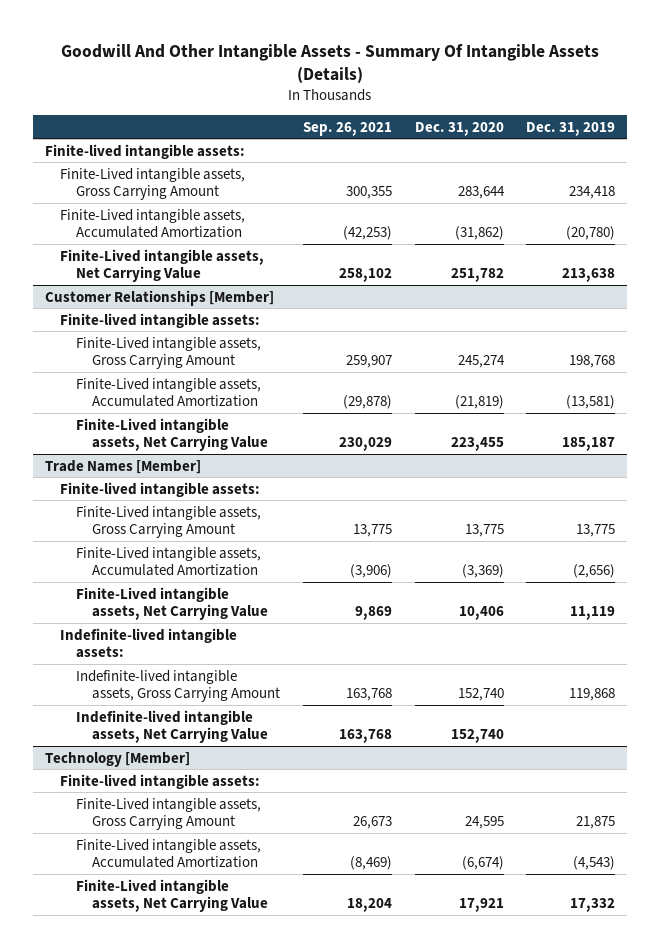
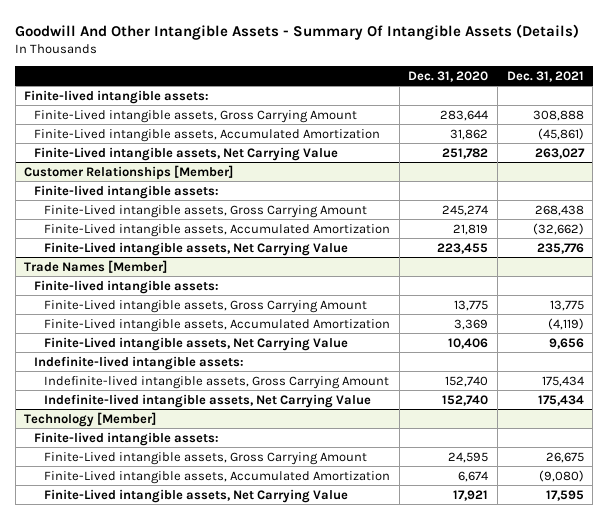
- | Sep. 26, 2021 | Dec. 31, 2020 | Dec. 31, 2019
+ | Dec. 31, 2020 | Dec. 31, 2021
- Finite-Lived intangible assets, Accumulated Amortization | (42,253) | (31,862) | (20,780)
+ Finite-Lived intangible assets, Accumulated Amortization | 31,862 | (45,861)
@ Customer Relationships [Member]
- Finite-Lived intangible assets, Accumulated Amortization | (29,878) | (21,819) | (13,581)
+ Finite-Lived intangible assets, Accumulated Amortization | 21,819 | (32,662)
@ Trade Names [Member]
- Finite-Lived intangible assets, Accumulated Amortization | (3,906) | (3,369) | (2,656)
+ Finite-Lived intangible assets, Accumulated Amortization | 3,369 | (4,119)
@ Technology [Member]
- Finite-Lived intangible assets, Accumulated Amortization | (8,469) | (6,674) | (4,543)
+ Finite-Lived intangible assets, Accumulated Amortization | 6,674 | (9,080)

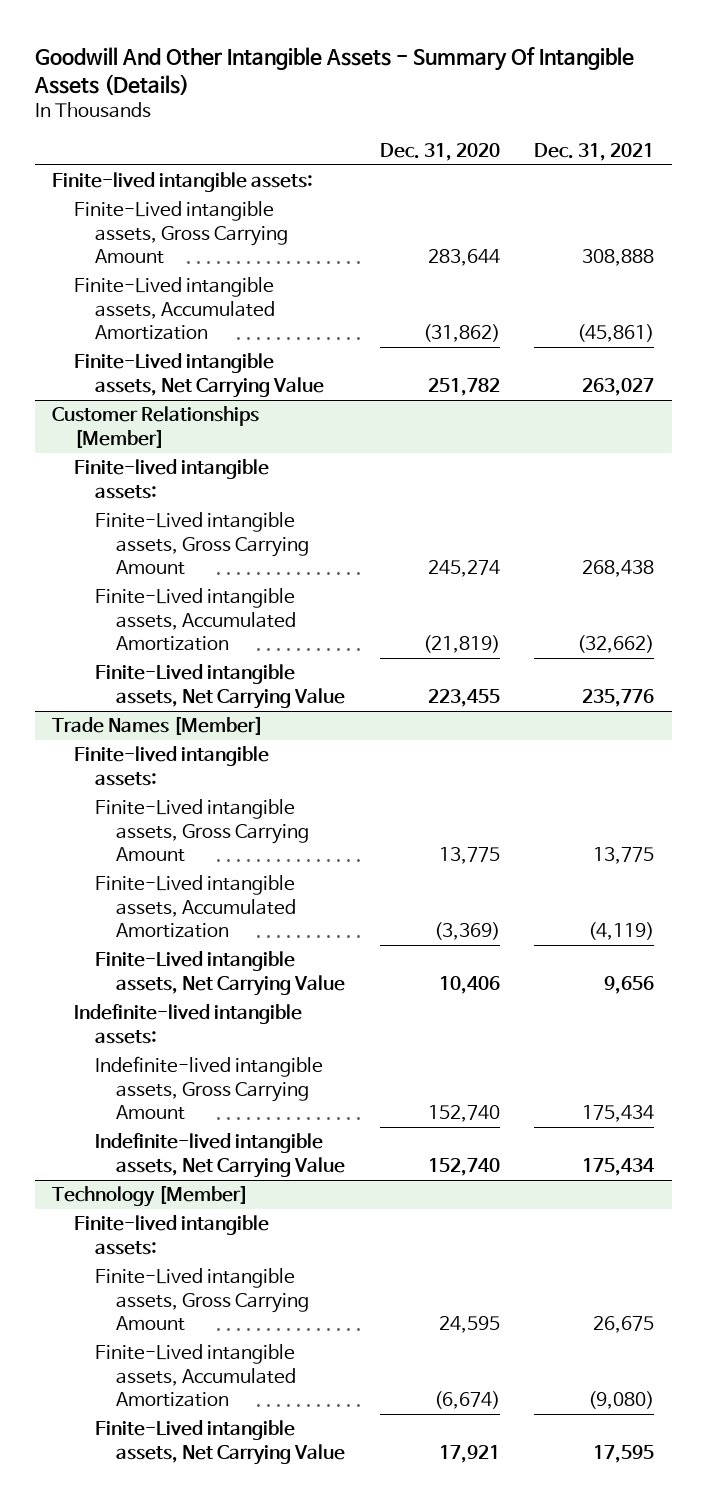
- Finite-Lived intangible assets, Accumulated Amortization | 31,862 | (45,861)
+ Finite-Lived intangible assets, Accumulated Amortization | (31,862) | (45,861)
@ Customer Relationships [Member]
- Finite-Lived intangible assets, Accumulated Amortization | 21,819 | (32,662)
+ Finite-Lived intangible assets, Accumulated Amortization | (21,819) | (32,662)
@ Trade Names [Member]
- Finite-Lived intangible assets, Accumulated Amortization | 3,369 | (4,119)
+ Finite-Lived intangible assets, Accumulated Amortization | (3,369) | (4,119)
@ Technology [Member]
- Finite-Lived intangible assets, Accumulated Amortization | 6,674 | (9,080)
+ Finite-Lived intangible assets, Accumulated Amortization | (6,674) | (9,080)

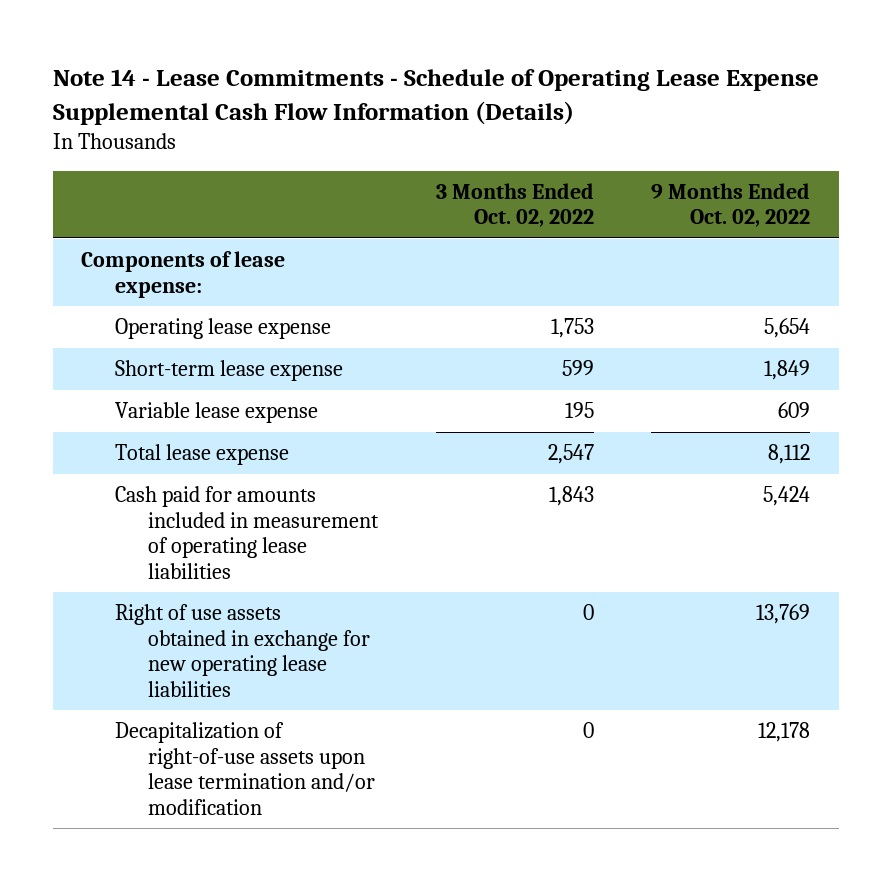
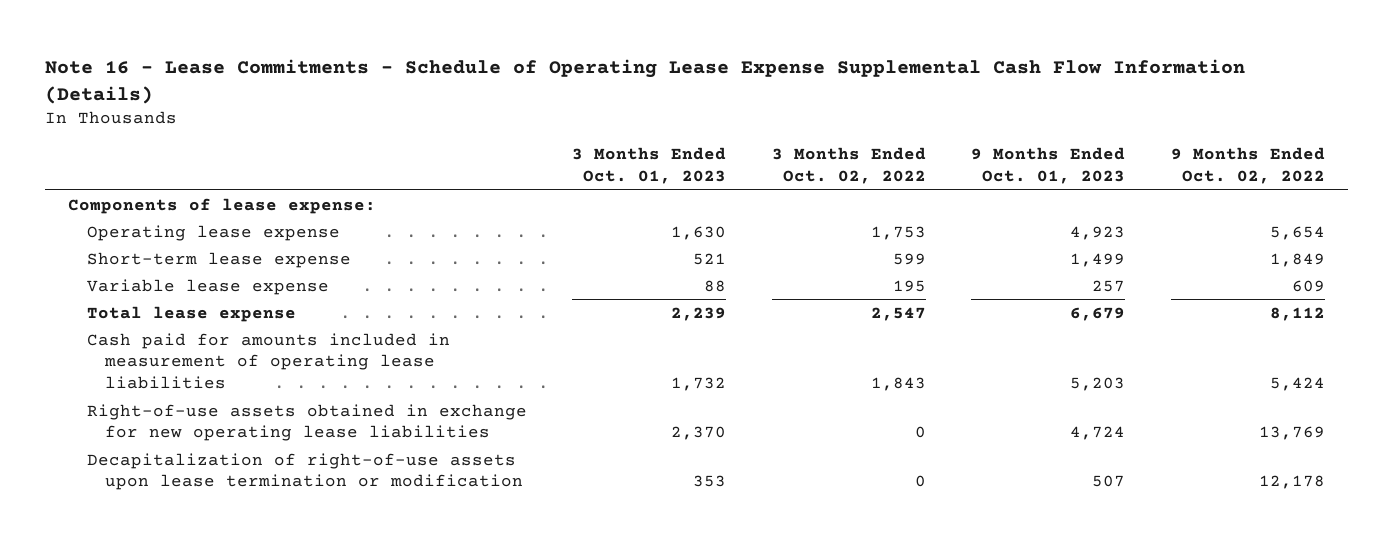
- Note 14 - Lease Commitments - Schedule of Operating Lease Expense Supplemental Cash Flow Information (Details)
+ Note 16 - Lease Commitments - Schedule of Operating Lease Expense Supplemental Cash Flow Information (Details)
- | 3 Months Ended Oct. 02, 2022 | 9 Months Ended Oct. 02, 2022
+ | 3 Months Ended Oct. 01, 2023 | 3 Months Ended Oct. 02, 2022 | 9 Months Ended Oct. 01, 2023 | 9 Months Ended Oct. 02, 2022
- Right of use assets obtained in exchange for new operating lease liabilities | 0 | 13,769
- Decapitalization of right-of-use assets upon lease termination and/or modification | 0 | 12,178
+ Right-of-use assets obtained in exchange for new operating lease liabilities | 2,370 | 0 | 4,724 | 13,769
+ Decapitalization of right-of-use assets upon lease termination or modification | 353 | 0 | 507 | 12,178

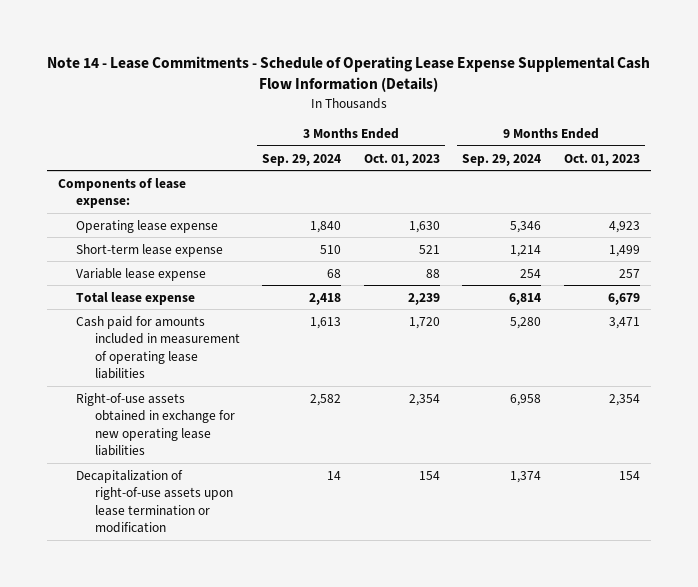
- Note 16 - Lease Commitments - Schedule of Operating Lease Expense Supplemental Cash Flow Information (Details)
+ Note 14 - Lease Commitments - Schedule of Operating Lease Expense Supplemental Cash Flow Information (Details)
- | 3 Months Ended Oct. 01, 2023 | 3 Months Ended Oct. 02, 2022 | 9 Months Ended Oct. 01, 2023 | 9 Months Ended Oct. 02, 2022
+ | 3 Months Ended Sep. 29, 2024 | 3 Months Ended Oct. 01, 2023 | 9 Months Ended Sep. 29, 2024 | 9 Months Ended Oct. 01, 2023
- Cash paid for amounts included in measurement of operating lease liabilities | 1,732 | 1,843 | 5,203 | 5,424
- Right-of-use assets obtained in exchange for new operating lease liabilities | 2,370 | 0 | 4,724 | 13,769
- Decapitalization of right-of-use assets upon lease termination or modification | 353 | 0 | 507 | 12,178
+ Cash paid for amounts included in measurement of operating lease liabilities | 1,613 | 1,720 | 5,280 | 3,471
+ Right-of-use assets obtained in exchange for new operating lease liabilities | 2,582 | 2,354 | 6,958 | 2,354
+ Decapitalization of right-of-use assets upon lease termination or modification | 14 | 154 | 1,374 | 154

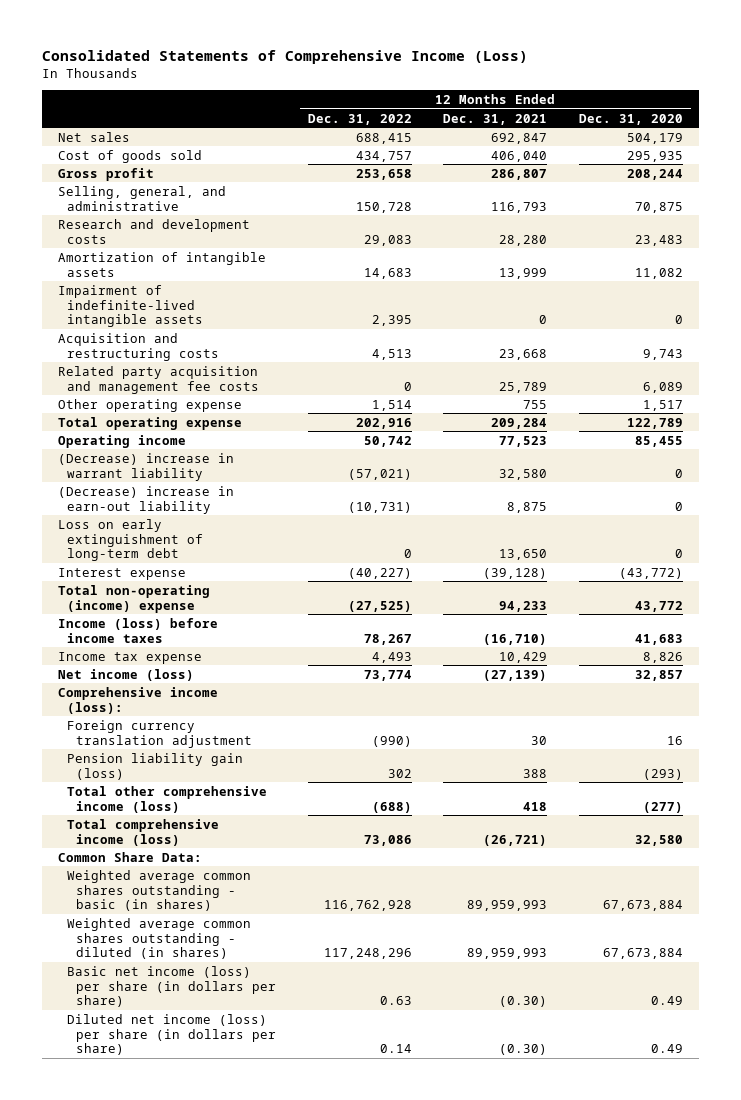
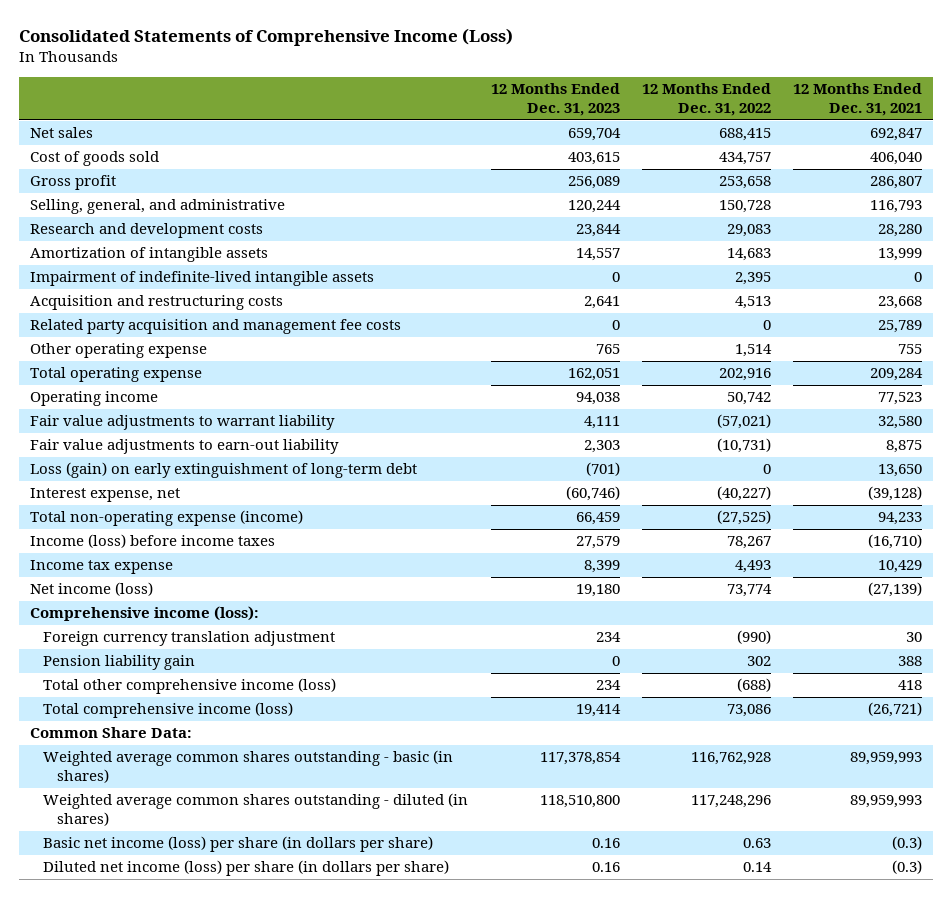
- | 12 Months Ended Dec. 31, 2022 | 12 Months Ended Dec. 31, 2021 | 12 Months Ended Dec. 31, 2020
+ | 12 Months Ended Dec. 31, 2023 | 12 Months Ended Dec. 31, 2022 | 12 Months Ended Dec. 31, 2021
- (Decrease) increase in warrant liability | (57,021) | 32,580 | 0
- (Decrease) increase in earn-out liability | (10,731) | 8,875 | 0
- Loss on early extinguishment of long-term debt | 0 | 13,650 | 0
- Interest expense | (40,227) | (39,128) | (43,772)
- Total non-operating (income) expense | (27,525) | 94,233 | 43,772
+ Fair value adjustments to warrant liability | 4,111 | (57,021) | 32,580
+ Fair value adjustments to earn-out liability | 2,303 | (10,731) | 8,875
+ Loss (gain) on early extinguishment of long-term debt | (701) | 0 | 13,650
+ Interest expense, net | (60,746) | (40,227) | (39,128)
+ Total non-operating expense (income) | 66,459 | (27,525) | 94,233
- Pension liability gain (loss) | 302 | 388 | (293)
+ Pension liability gain | 0 | 302 | 388
- Basic net income (loss) per share (in dollars per share) | 0.63 | (0.30) | 0.49
- Diluted net income (loss) per share (in dollars per share) | 0.14 | (0.30) | 0.49
+ Basic net income (loss) per share (in dollars per share) | 0.16 | 0.63 | (0.3)
+ Diluted net income (loss) per share (in dollars per share) | 0.16 | 0.14 | (0.3)

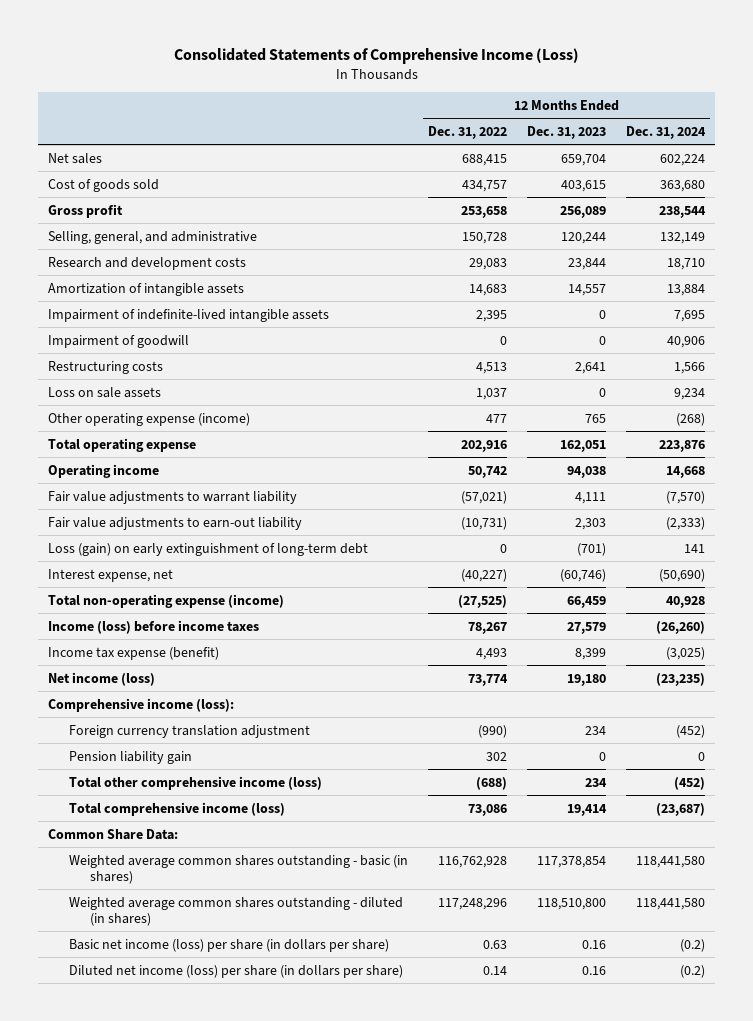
- | 12 Months Ended Dec. 31, 2023 | 12 Months Ended Dec. 31, 2022 | 12 Months Ended Dec. 31, 2021
+ | 12 Months Ended Dec. 31, 2022 | 12 Months Ended Dec. 31, 2023 | 12 Months Ended Dec. 31, 2024
- Acquisition and restructuring costs | 2,641 | 4,513 | 23,668
- Related party acquisition and management fee costs | 0 | 0 | 25,789
- Other operating expense | 765 | 1,514 | 755
+ Impairment of goodwill | 0 | 0 | 40,906
+ Restructuring costs | 4,513 | 2,641 | 1,566
+ Loss on sale assets | 1,037 | 0 | 9,234
+ Other operating expense (income) | 477 | 765 | (268)
- Income tax expense | 8,399 | 4,493 | 10,429
+ Income tax expense (benefit) | 4,493 | 8,399 | (3,025)

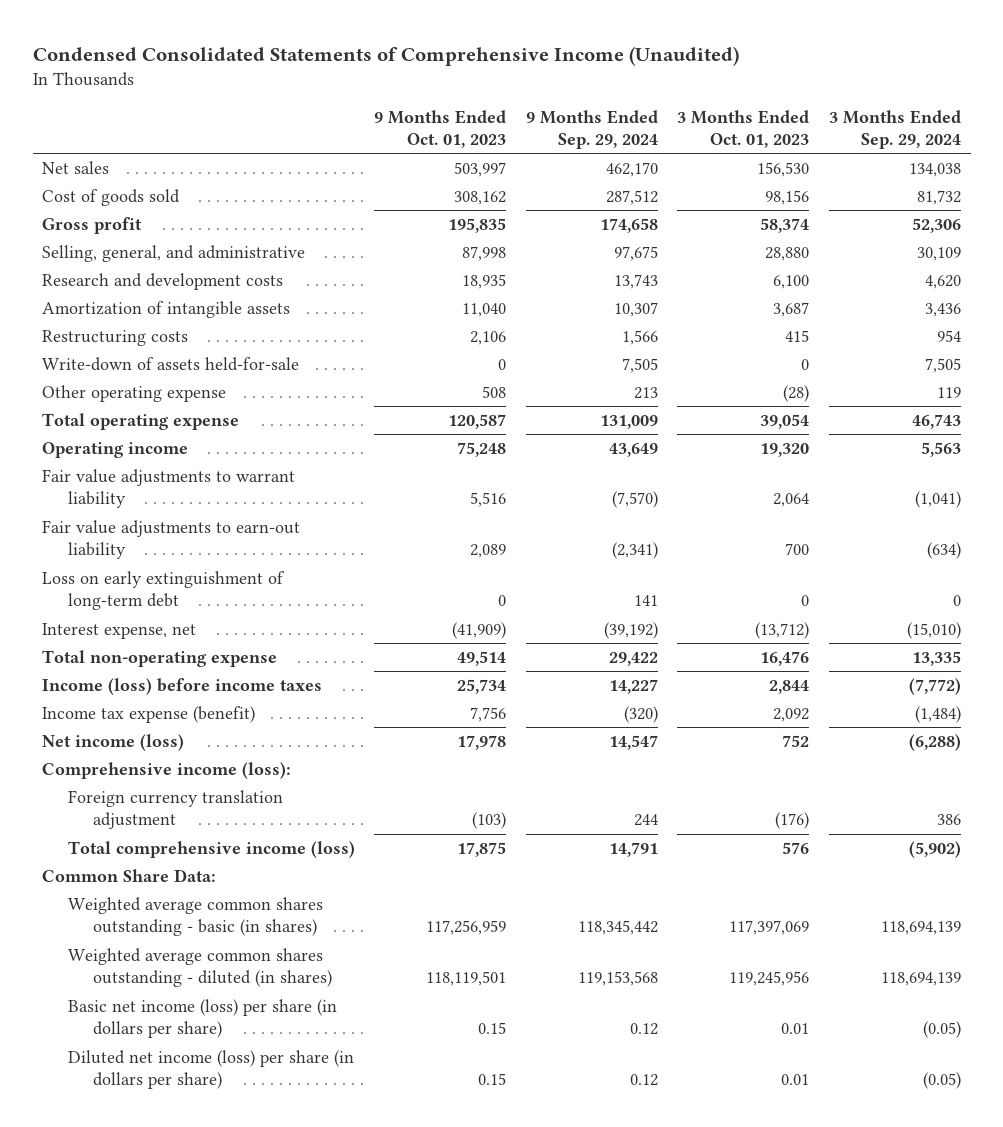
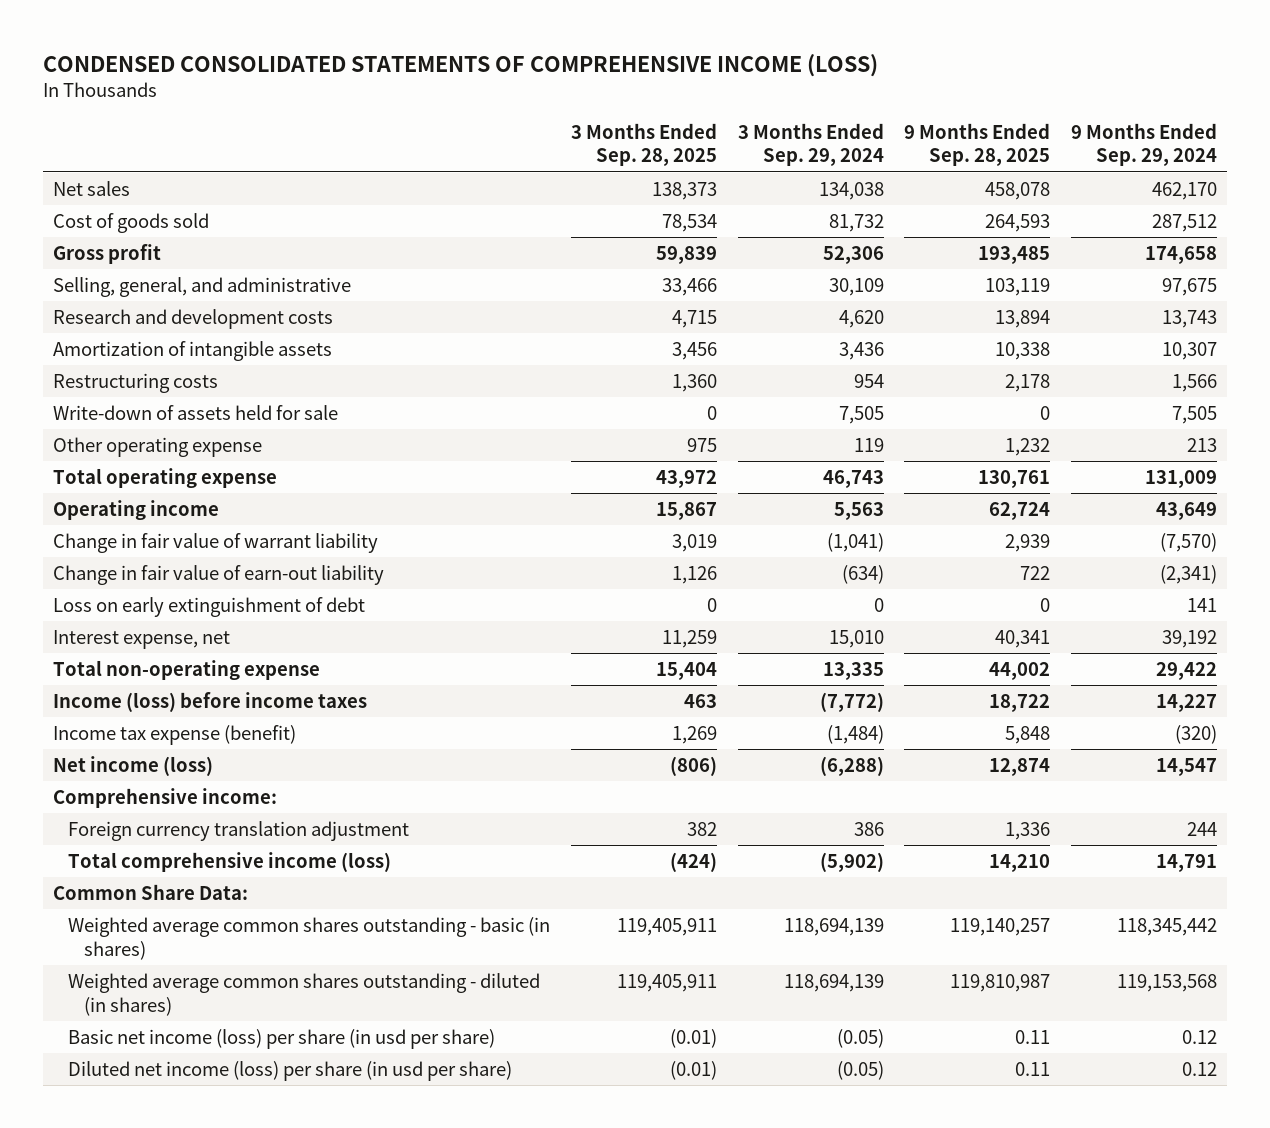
- Condensed Consolidated Statements of Comprehensive Income (Unaudited)
+ CONDENSED CONSOLIDATED STATEMENTS OF COMPREHENSIVE INCOME (LOSS)
- | 9 Months Ended Oct. 01, 2023 | 9 Months Ended Sep. 29, 2024 | 3 Months Ended Oct. 01, 2023 | 3 Months Ended Sep. 29, 2024
+ | 3 Months Ended Sep. 28, 2025 | 3 Months Ended Sep. 29, 2024 | 9 Months Ended Sep. 28, 2025 | 9 Months Ended Sep. 29, 2024
- Write-down of assets held-for-sale | 0 | 7,505 | 0 | 7,505
+ Write-down of assets held for sale | 0 | 7,505 | 0 | 7,505
- Fair value adjustments to warrant liability | 5,516 | (7,570) | 2,064 | (1,041)
- Fair value adjustments to earn-out liability | 2,089 | (2,341) | 700 | (634)
- Loss on early extinguishment of long-term debt | 0 | 141 | 0 | 0
- Interest expense, net | (41,909) | (39,192) | (13,712) | (15,010)
+ Change in fair value of warrant liability | 3,019 | (1,041) | 2,939 | (7,570)
+ Change in fair value of earn-out liability | 1,126 | (634) | 722 | (2,341)
+ Loss on early extinguishment of debt | 0 | 0 | 0 | 141
+ Interest expense, net | 11,259 | 15,010 | 40,341 | 39,192
- Comprehensive income (loss):
+ Comprehensive income:
- Basic net income (loss) per share (in dollars per share) | 0.15 | 0.12 | 0.01 | (0.05)
- Diluted net income (loss) per share (in dollars per share) | 0.15 | 0.12 | 0.01 | (0.05)
+ Basic net income (loss) per share (in usd per share) | (0.01) | (0.05) | 0.11 | 0.12
+ Diluted net income (loss) per share (in usd per share) | (0.01) | (0.05) | 0.11 | 0.12

